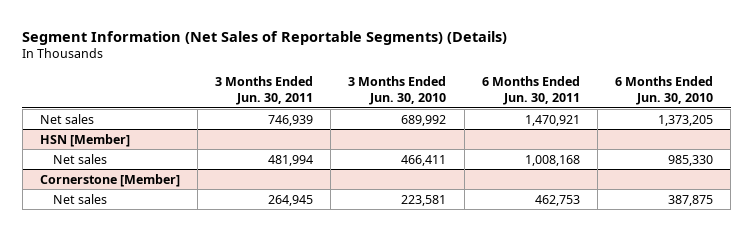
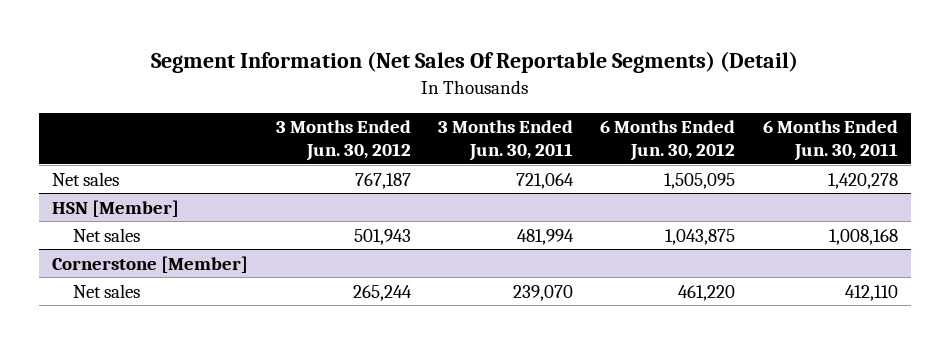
- Segment Information (Net Sales of Reportable Segments) (Details)
+ Segment Information (Net Sales Of Reportable Segments) (Detail)
- | 3 Months Ended Jun. 30, 2011 | 3 Months Ended Jun. 30, 2010 | 6 Months Ended Jun. 30, 2011 | 6 Months Ended Jun. 30, 2010
+ | 3 Months Ended Jun. 30, 2012 | 3 Months Ended Jun. 30, 2011 | 6 Months Ended Jun. 30, 2012 | 6 Months Ended Jun. 30, 2011
- Net sales | 746,939 | 689,992 | 1,470,921 | 1,373,205
+ Net sales | 767,187 | 721,064 | 1,505,095 | 1,420,278
@ Cornerstone [Member]
- Net sales | 264,945 | 223,581 | 462,753 | 387,875
+ Net sales | 265,244 | 239,070 | 461,220 | 412,110

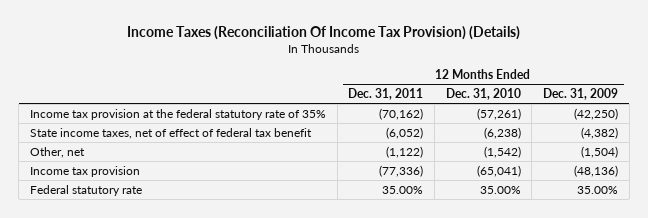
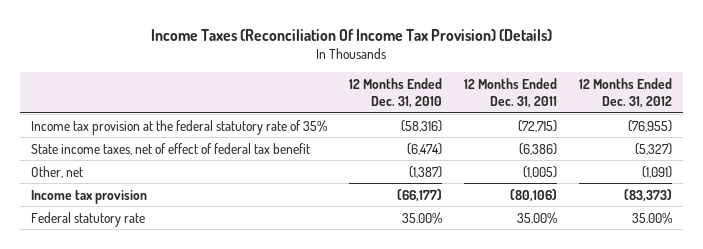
- | 12 Months Ended Dec. 31, 2011 | 12 Months Ended Dec. 31, 2010 | 12 Months Ended Dec. 31, 2009
+ | 12 Months Ended Dec. 31, 2010 | 12 Months Ended Dec. 31, 2011 | 12 Months Ended Dec. 31, 2012
- Income tax provision at the federal statutory rate of 35% | (70,162) | (57,261) | (42,250)
- State income taxes, net of effect of federal tax benefit | (6,052) | (6,238) | (4,382)
- Other, net | (1,122) | (1,542) | (1,504)
- Income tax provision | (77,336) | (65,041) | (48,136)
+ Income tax provision at the federal statutory rate of 35% | (58,316) | (72,715) | (76,955)
+ State income taxes, net of effect of federal tax benefit | (6,474) | (6,386) | (5,327)
+ Other, net | (1,387) | (1,005) | (1,091)
+ Income tax provision | (66,177) | (80,106) | (83,373)

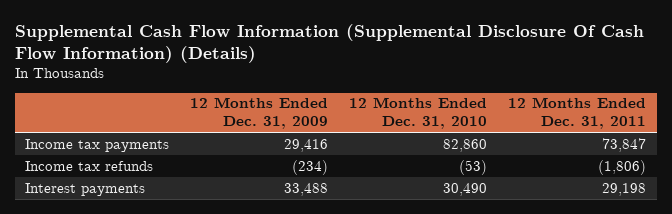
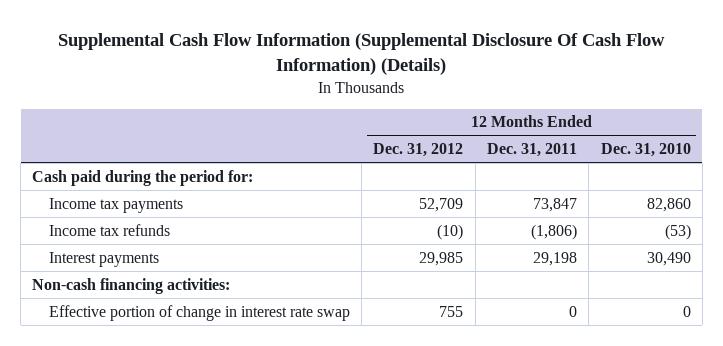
- | 12 Months Ended Dec. 31, 2009 | 12 Months Ended Dec. 31, 2010 | 12 Months Ended Dec. 31, 2011
+ | 12 Months Ended Dec. 31, 2012 | 12 Months Ended Dec. 31, 2011 | 12 Months Ended Dec. 31, 2010
+ Cash paid during the period for:
+ Non-cash financing activities:
+ Effective portion of change in interest rate swap | 755 | 0 | 0

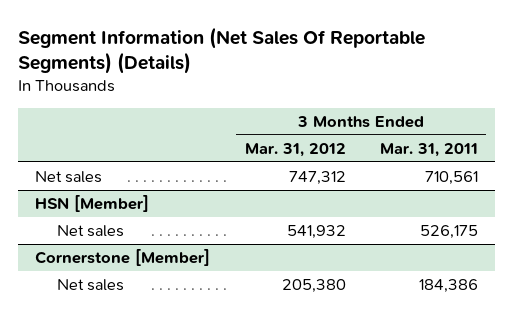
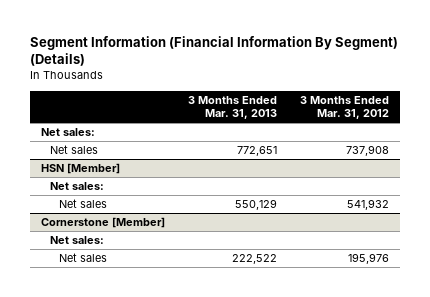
- Segment Information (Net Sales Of Reportable Segments) (Details)
+ Segment Information (Financial Information By Segment) (Details)
- | 3 Months Ended Mar. 31, 2012 | 3 Months Ended Mar. 31, 2011
+ | 3 Months Ended Mar. 31, 2013 | 3 Months Ended Mar. 31, 2012
- Net sales | 747,312 | 710,561
+ Net sales:
+ Net sales | 772,651 | 737,908
@ HSN [Member]
+ Net sales:
@ Cornerstone [Member]
- Net sales | 205,380 | 184,386
+ Net sales:
+ Net sales | 222,522 | 195,976

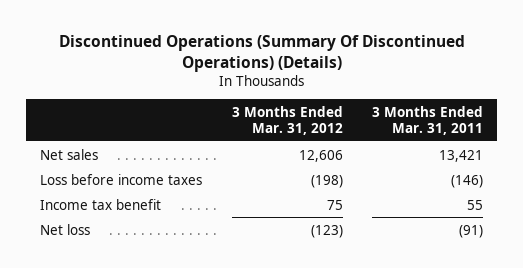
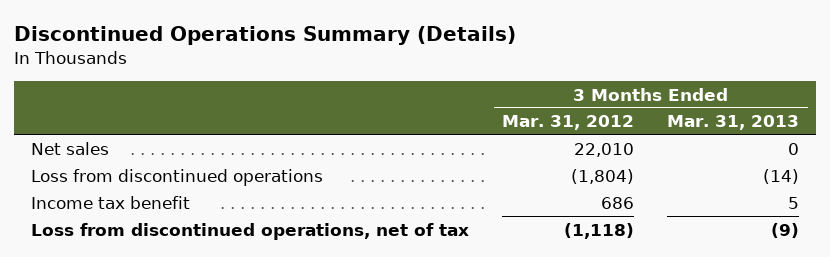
- Discontinued Operations (Summary Of Discontinued Operations) (Details)
+ Discontinued Operations Summary (Details)
- | 3 Months Ended Mar. 31, 2012 | 3 Months Ended Mar. 31, 2011
+ | 3 Months Ended Mar. 31, 2012 | 3 Months Ended Mar. 31, 2013
- Net sales | 12,606 | 13,421
- Loss before income taxes | (198) | (146)
- Income tax benefit | 75 | 55
- Net loss | (123) | (91)
+ Net sales | 22,010 | 0
+ Loss from discontinued operations | (1,804) | (14)
+ Income tax benefit | 686 | 5
+ Loss from discontinued operations, net of tax | (1,118) | (9)

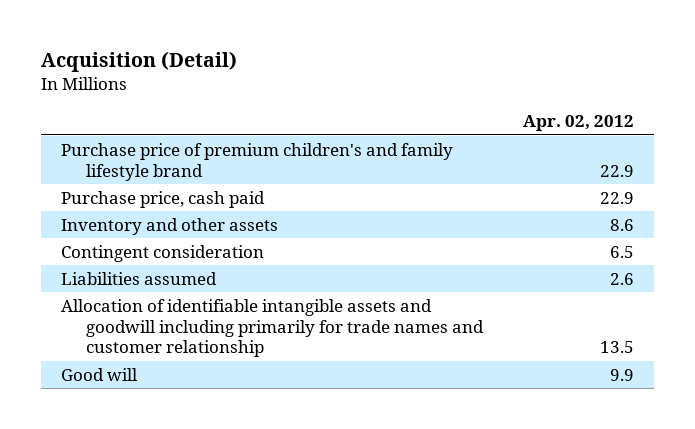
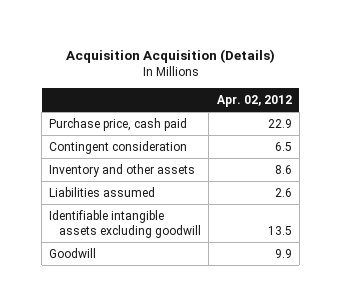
- Acquisition (Detail)
+ Acquisition Acquisition (Details)
- Purchase price of premium children's and family lifestyle brand | 22.9
moved down: Inventory and other assets | 8.6
- Allocation of identifiable intangible assets and goodwill including primarily for trade names and customer relationship | 13.5
- Good will | 9.9
+ Identifiable intangible assets excluding goodwill | 13.5
+ Goodwill | 9.9

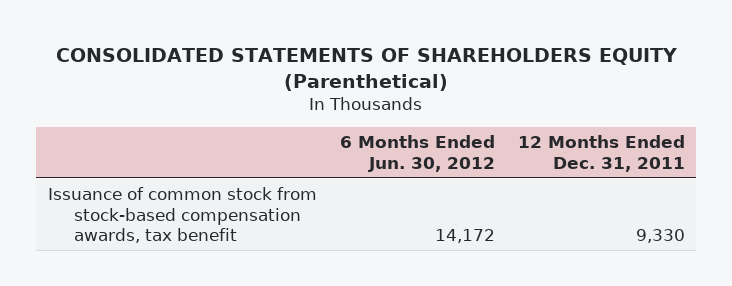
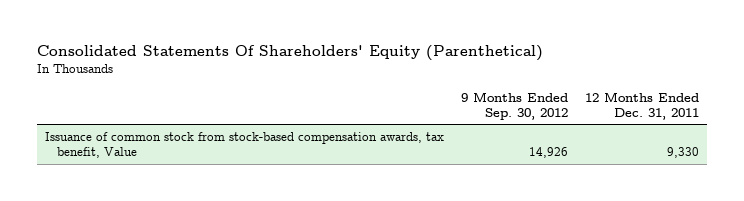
- CONSOLIDATED STATEMENTS OF SHAREHOLDERS EQUITY (Parenthetical)
+ Consolidated Statements Of Shareholders' Equity (Parenthetical)
- | 6 Months Ended Jun. 30, 2012 | 12 Months Ended Dec. 31, 2011
+ | 9 Months Ended Sep. 30, 2012 | 12 Months Ended Dec. 31, 2011
- Issuance of common stock from stock-based compensation awards, tax benefit | 14,172 | 9,330
+ Issuance of common stock from stock-based compensation awards, tax benefit, Value | 14,926 | 9,330

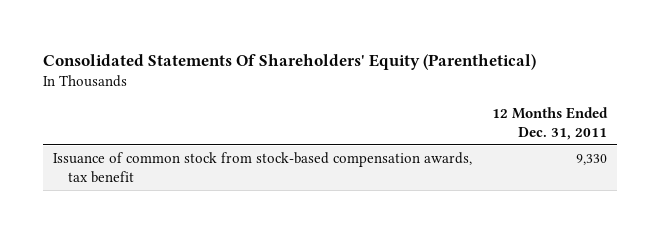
- | 9 Months Ended Sep. 30, 2012 | 12 Months Ended Dec. 31, 2011
+ | 12 Months Ended Dec. 31, 2011
- Issuance of common stock from stock-based compensation awards, tax benefit, Value | 14,926 | 9,330
+ Issuance of common stock from stock-based compensation awards, tax benefit | 9,330

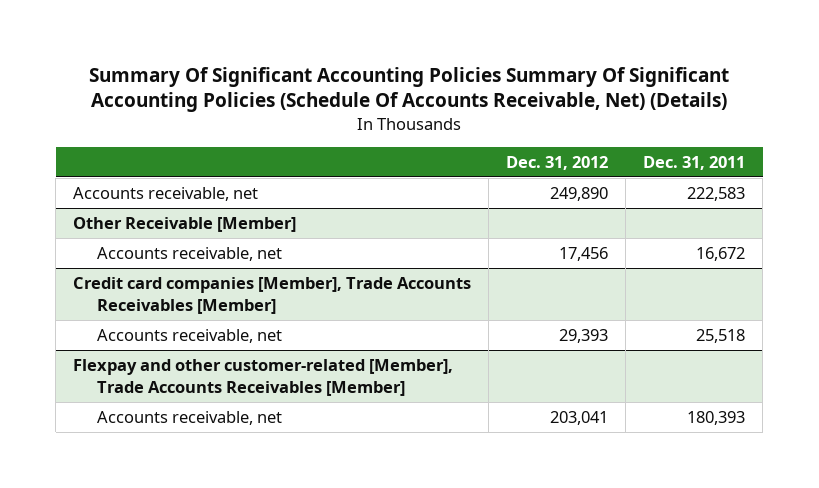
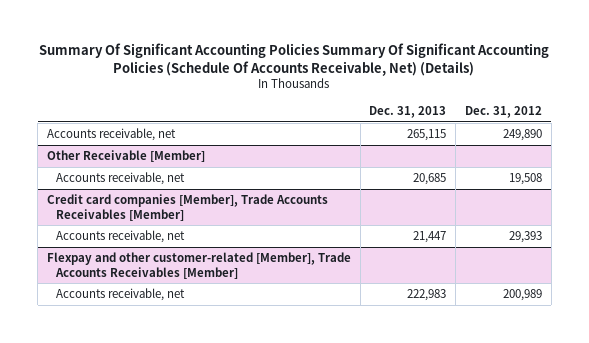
- | Dec. 31, 2012 | Dec. 31, 2011
+ | Dec. 31, 2013 | Dec. 31, 2012
@ Other Receivable [Member]
- Accounts receivable, net | 17,456 | 16,672
+ Accounts receivable, net | 20,685 | 19,508
@ Flexpay and other customer-related [Member], Trade Accounts Receivables [Member]
- Accounts receivable, net | 203,041 | 180,393
+ Accounts receivable, net | 222,983 | 200,989

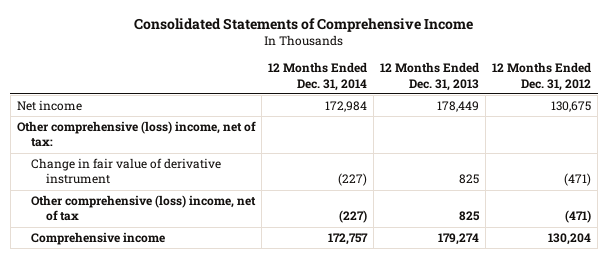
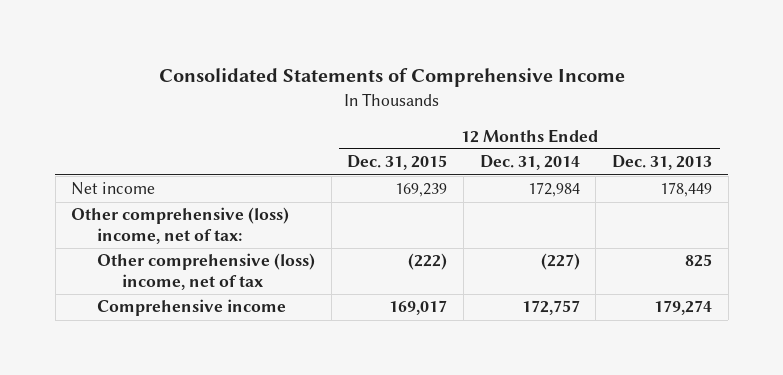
- | 12 Months Ended Dec. 31, 2014 | 12 Months Ended Dec. 31, 2013 | 12 Months Ended Dec. 31, 2012
+ | 12 Months Ended Dec. 31, 2015 | 12 Months Ended Dec. 31, 2014 | 12 Months Ended Dec. 31, 2013
- Change in fair value of derivative instrument | (227) | 825 | (471)

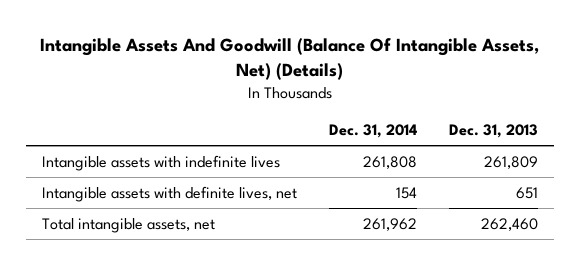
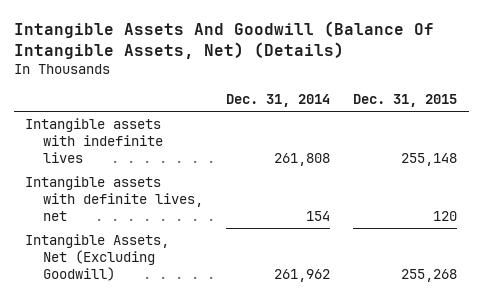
- | Dec. 31, 2014 | Dec. 31, 2013
+ | Dec. 31, 2014 | Dec. 31, 2015
- Total intangible assets, net | 261,962 | 262,460
+ Intangible Assets, Net (Excluding Goodwill) | 261,962 | 255,268

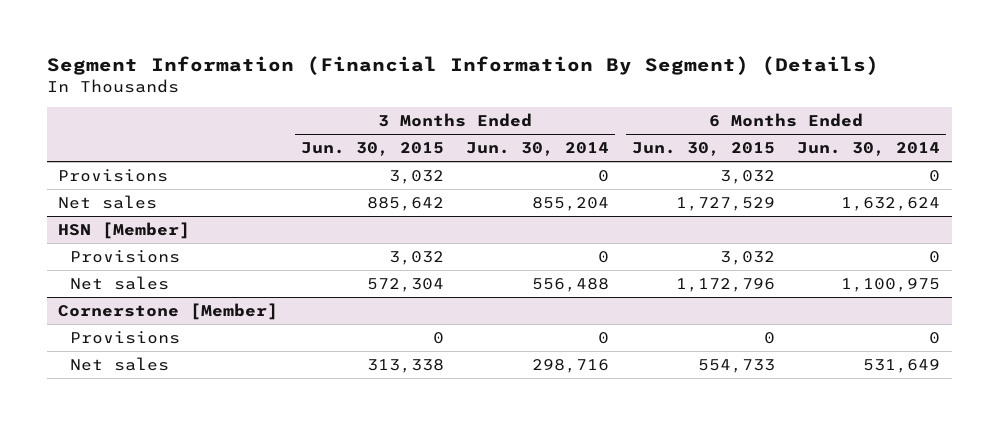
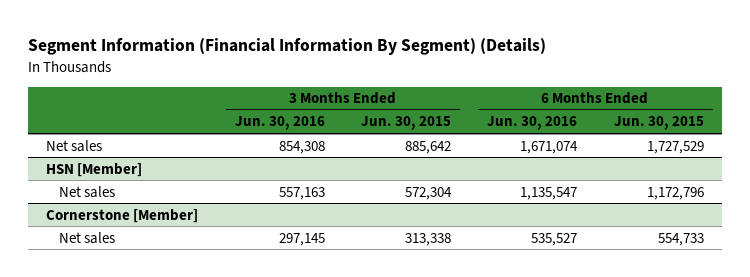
- | 3 Months Ended Jun. 30, 2015 | 3 Months Ended Jun. 30, 2014 | 6 Months Ended Jun. 30, 2015 | 6 Months Ended Jun. 30, 2014
+ | 3 Months Ended Jun. 30, 2016 | 3 Months Ended Jun. 30, 2015 | 6 Months Ended Jun. 30, 2016 | 6 Months Ended Jun. 30, 2015
- Provisions | 3,032 | 0 | 3,032 | 0
@ HSN [Member]
- Provisions | 3,032 | 0 | 3,032 | 0
@ Cornerstone [Member]
- Provisions | 0 | 0 | 0 | 0

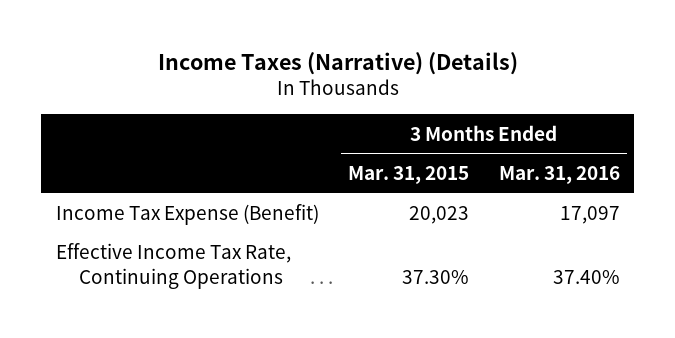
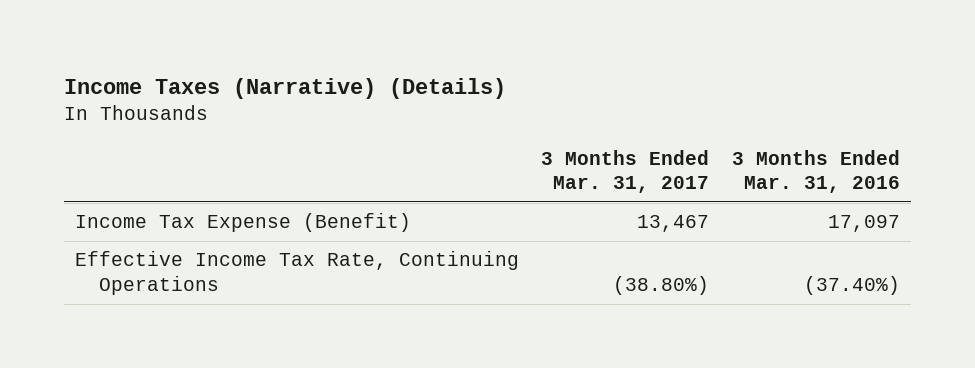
- | 3 Months Ended Mar. 31, 2015 | 3 Months Ended Mar. 31, 2016
+ | 3 Months Ended Mar. 31, 2017 | 3 Months Ended Mar. 31, 2016
- Effective Income Tax Rate, Continuing Operations | 37.30% | 37.40%
+ Effective Income Tax Rate, Continuing Operations | (38.80%) | (37.40%)

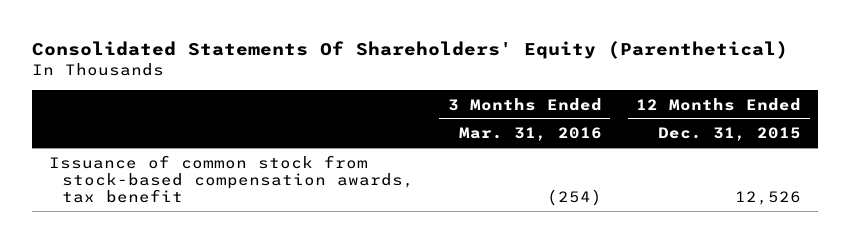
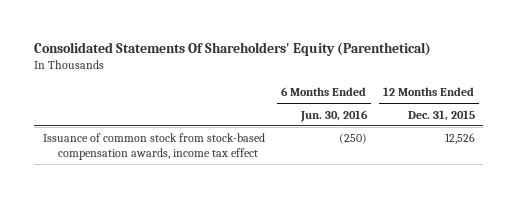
- | 3 Months Ended Mar. 31, 2016 | 12 Months Ended Dec. 31, 2015
+ | 6 Months Ended Jun. 30, 2016 | 12 Months Ended Dec. 31, 2015
- Issuance of common stock from stock-based compensation awards, tax benefit | (254) | 12,526
+ Issuance of common stock from stock-based compensation awards, income tax effect | (250) | 12,526

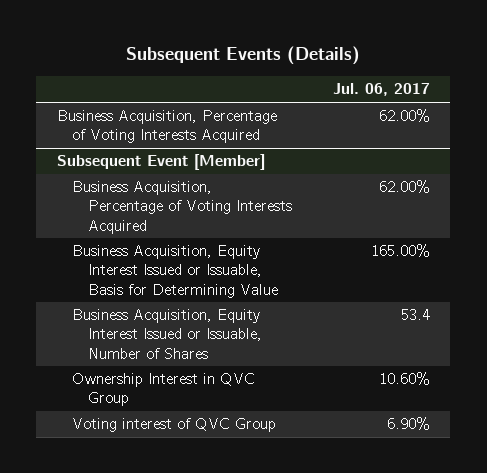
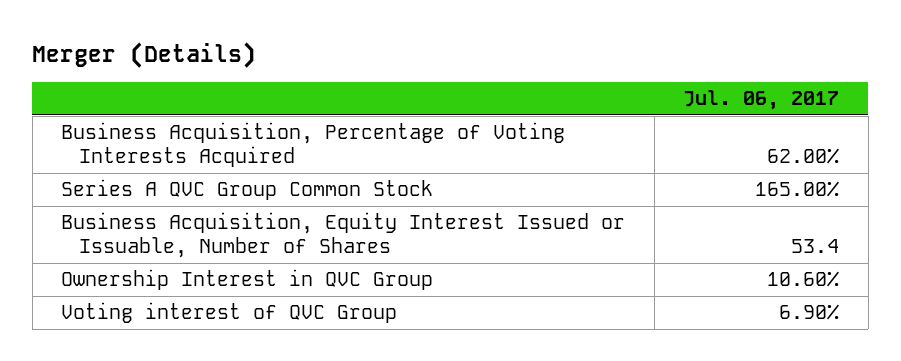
- Subsequent Events (Details)
+ Merger (Details)
- Subsequent Event [Member]
- Business Acquisition, Percentage of Voting Interests Acquired | 62.00%
- Business Acquisition, Equity Interest Issued or Issuable, Basis for Determining Value | 165.00%
+ Series A QVC Group Common Stock | 165.00%

